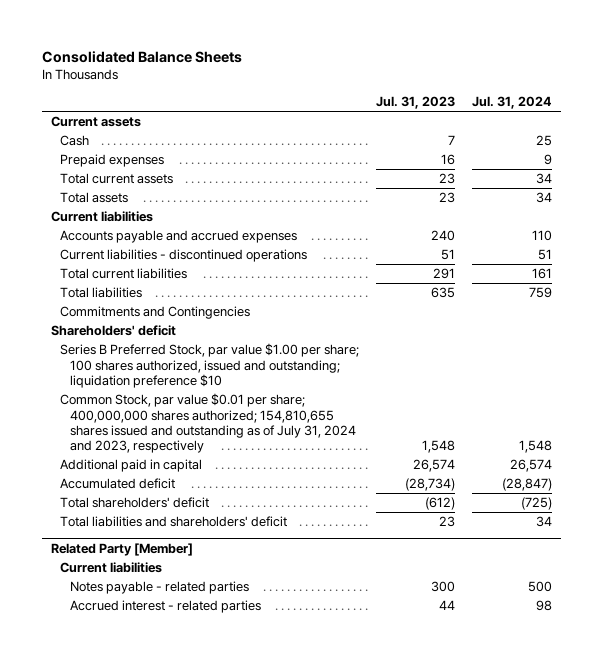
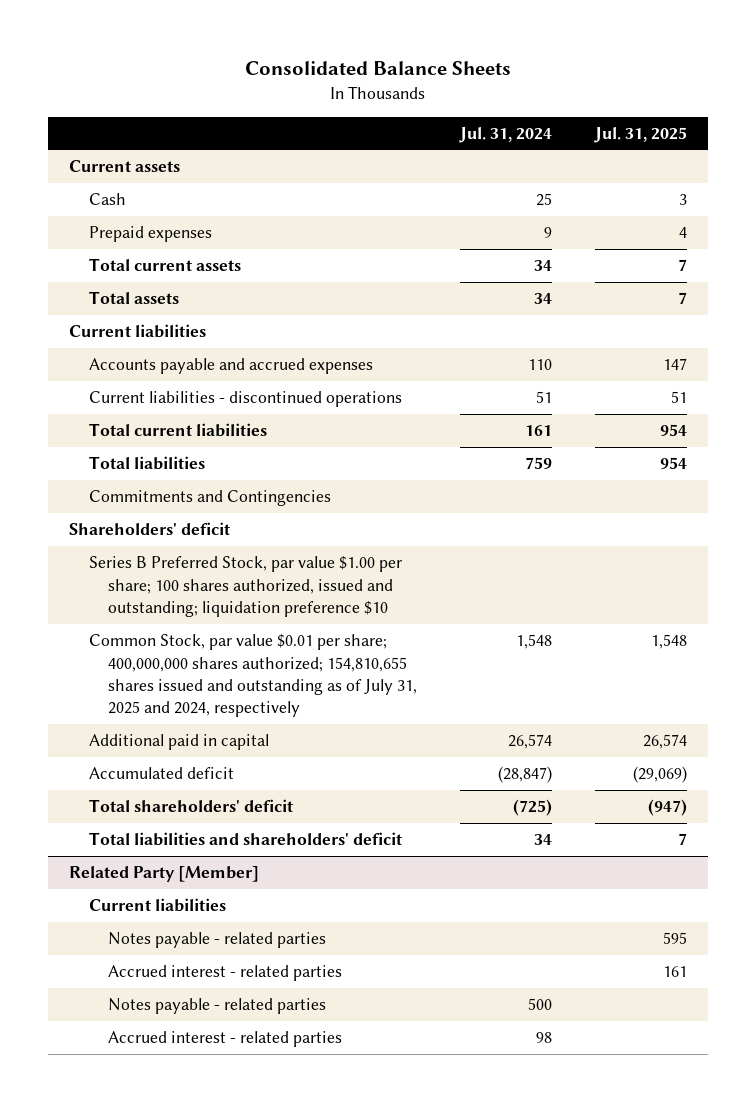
- | Jul. 31, 2023 | Jul. 31, 2024
+ | Jul. 31, 2024 | Jul. 31, 2025
- Common Stock, par value $0.01 per share; 400,000,000 shares authorized; 154,810,655 shares issued and outstanding as of July 31, 2024 and 2023, respectively | 1,548 | 1,548
+ Common Stock, par value $0.01 per share; 400,000,000 shares authorized; 154,810,655 shares issued and outstanding as of July 31, 2025 and 2024, respectively | 1,548 | 1,548
@ Related Party [Member]
+ Notes payable - related parties | | 595
+ Accrued interest - related parties | | 161

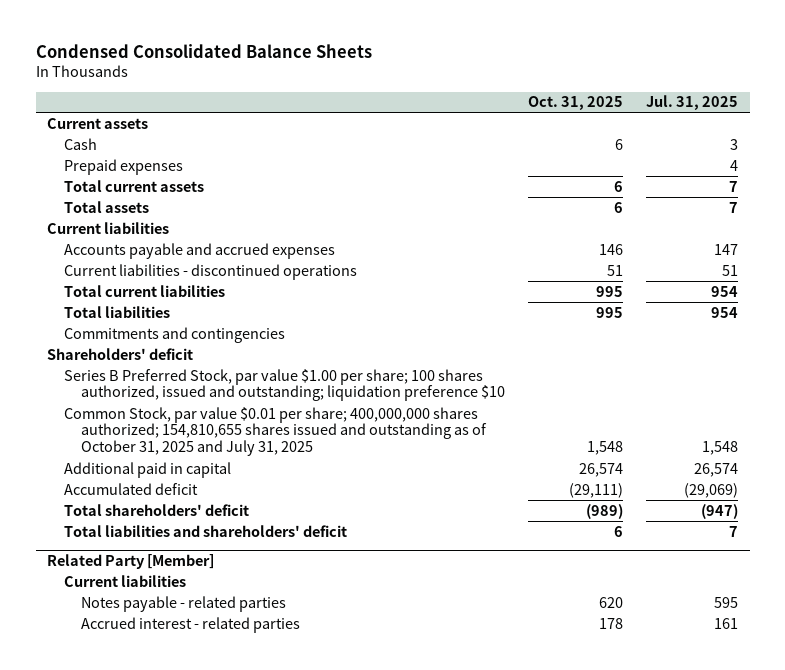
- Consolidated Balance Sheets
+ Condensed Consolidated Balance Sheets
- | Jul. 31, 2024 | Jul. 31, 2025
+ | Oct. 31, 2025 | Jul. 31, 2025
- Commitments and Contingencies
+ Commitments and contingencies
- Common Stock, par value $0.01 per share; 400,000,000 shares authorized; 154,810,655 shares issued and outstanding as of July 31, 2025 and 2024, respectively | 1,548 | 1,548
+ Common Stock, par value $0.01 per share; 400,000,000 shares authorized; 154,810,655 shares issued and outstanding as of October 31, 2025 and July 31, 2025 | 1,548 | 1,548
@ Related Party [Member]
- Notes payable - related parties | 500 |
- Accrued interest - related parties | 98 |

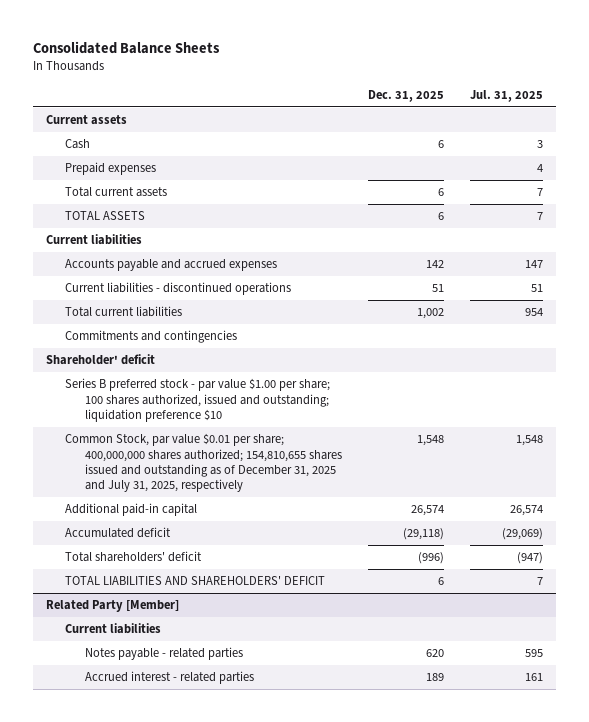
- Condensed Consolidated Balance Sheets
+ Consolidated Balance Sheets
- | Oct. 31, 2025 | Jul. 31, 2025
+ | Dec. 31, 2025 | Jul. 31, 2025
- Total assets | 6 | 7
+ TOTAL ASSETS | 6 | 7
- Total liabilities | 995 | 954
- Shareholders' deficit
- Series B Preferred Stock, par value $1.00 per share; 100 shares authorized, issued and outstanding; liquidation preference $10
- Common Stock, par value $0.01 per share; 400,000,000 shares authorized; 154,810,655 shares issued and outstanding as of October 31, 2025 and July 31, 2025 | 1,548 | 1,548
- Additional paid in capital | 26,574 | 26,574
+ Shareholder' deficit
+ Series B preferred stock - par value $1.00 per share; 100 shares authorized, issued and outstanding; liquidation preference $10
+ Common Stock, par value $0.01 per share; 400,000,000 shares authorized; 154,810,655 shares issued and outstanding as of December 31, 2025 and July 31, 2025, respectively | 1,548 | 1,548
+ Additional paid-in capital | 26,574 | 26,574
- Total liabilities and shareholders' deficit | 6 | 7
+ TOTAL LIABILITIES AND SHAREHOLDERS' DEFICIT | 6 | 7

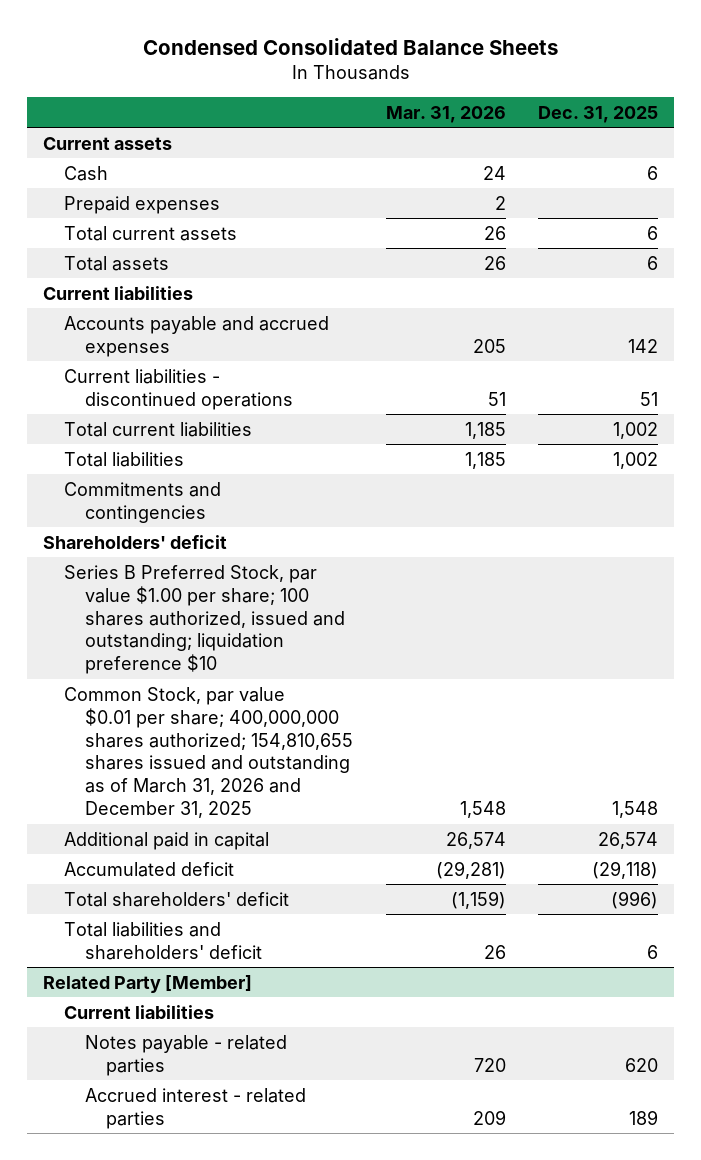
- Consolidated Balance Sheets
+ Condensed Consolidated Balance Sheets
- | Dec. 31, 2025 | Jul. 31, 2025
+ | Mar. 31, 2026 | Dec. 31, 2025
- TOTAL ASSETS | 6 | 7
+ Total assets | 26 | 6
+ Total liabilities | 1,185 | 1,002
- Shareholder' deficit
- Series B preferred stock - par value $1.00 per share; 100 shares authorized, issued and outstanding; liquidation preference $10
- Common Stock, par value $0.01 per share; 400,000,000 shares authorized; 154,810,655 shares issued and outstanding as of December 31, 2025 and July 31, 2025, respectively | 1,548 | 1,548
- Additional paid-in capital | 26,574 | 26,574
+ Shareholders' deficit
+ Series B Preferred Stock, par value $1.00 per share; 100 shares authorized, issued and outstanding; liquidation preference $10
+ Common Stock, par value $0.01 per share; 400,000,000 shares authorized; 154,810,655 shares issued and outstanding as of March 31, 2026 and December 31, 2025 | 1,548 | 1,548
+ Additional paid in capital | 26,574 | 26,574
- TOTAL LIABILITIES AND SHAREHOLDERS' DEFICIT | 6 | 7
+ Total liabilities and shareholders' deficit | 26 | 6

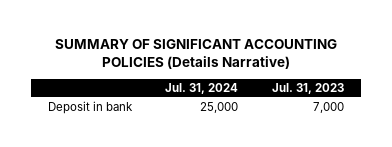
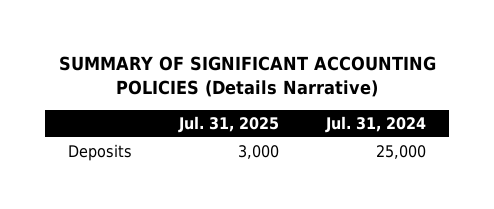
- | Jul. 31, 2024 | Jul. 31, 2023
+ | Jul. 31, 2025 | Jul. 31, 2024
- Deposit in bank | 25,000 | 7,000
+ Deposits | 3,000 | 25,000

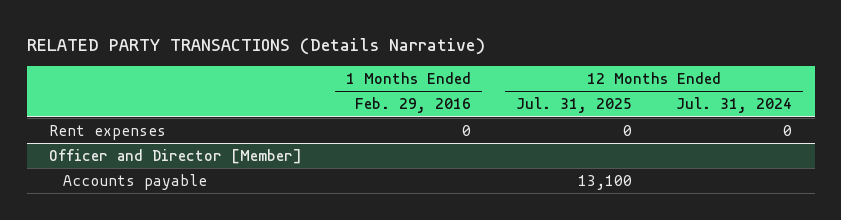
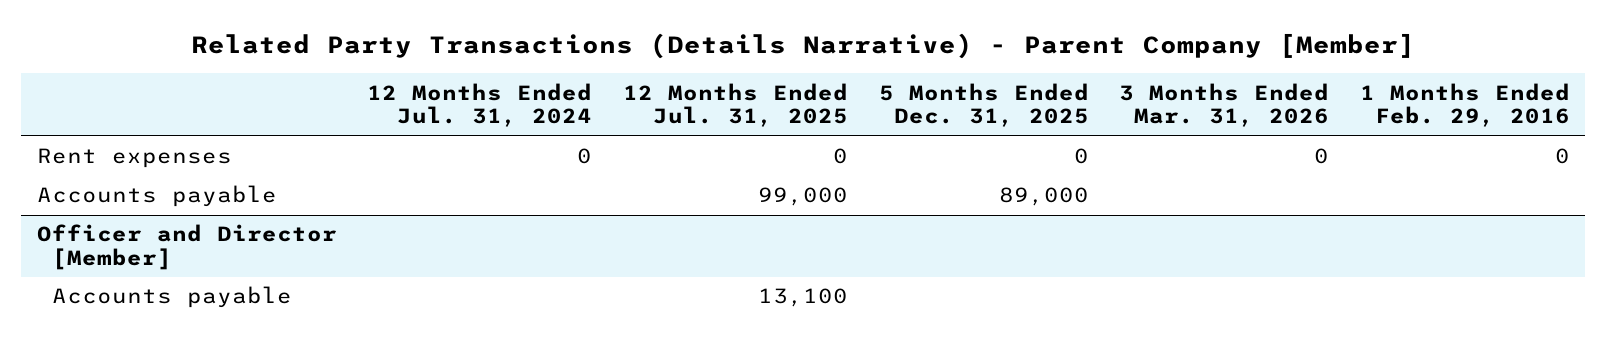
- RELATED PARTY TRANSACTIONS (Details Narrative)
+ Related Party Transactions (Details Narrative) - Parent Company [Member]
- | 1 Months Ended Feb. 29, 2016 | 12 Months Ended Jul. 31, 2025 | 12 Months Ended Jul. 31, 2024
+ | 12 Months Ended Jul. 31, 2024 | 12 Months Ended Jul. 31, 2025 | 5 Months Ended Dec. 31, 2025 | 3 Months Ended Mar. 31, 2026 | 1 Months Ended Feb. 29, 2016
+ Accounts payable | | 99,000 | 89,000 | |

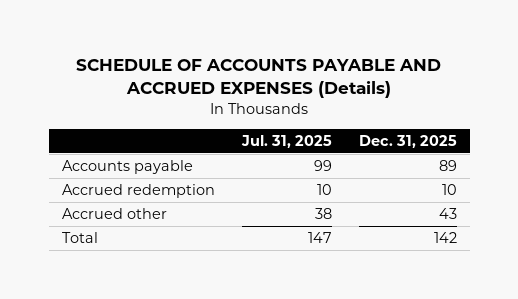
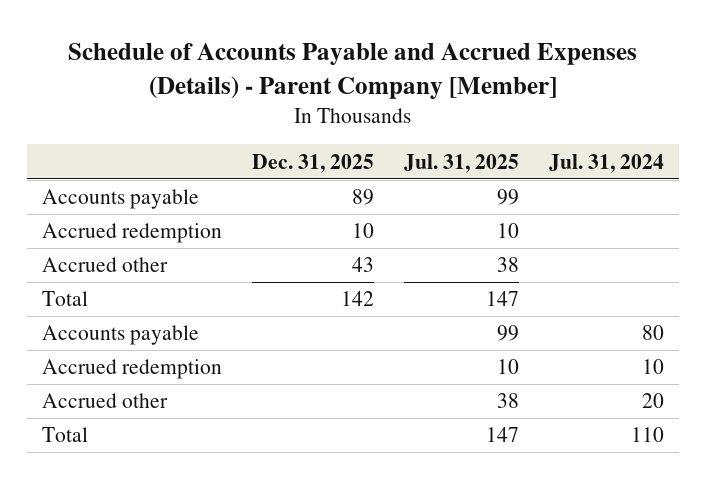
- SCHEDULE OF ACCOUNTS PAYABLE AND ACCRUED EXPENSES (Details)
+ Schedule of Accounts Payable and Accrued Expenses (Details) - Parent Company [Member]
- | Jul. 31, 2025 | Dec. 31, 2025
+ | Dec. 31, 2025 | Jul. 31, 2025 | Jul. 31, 2024
+ Accounts payable | | 99 | 80
+ Accrued redemption | | 10 | 10
+ Accrued other | | 38 | 20
+ Total | | 147 | 110

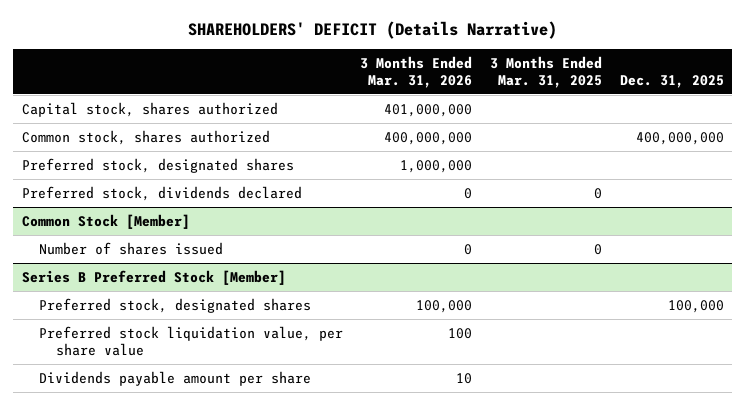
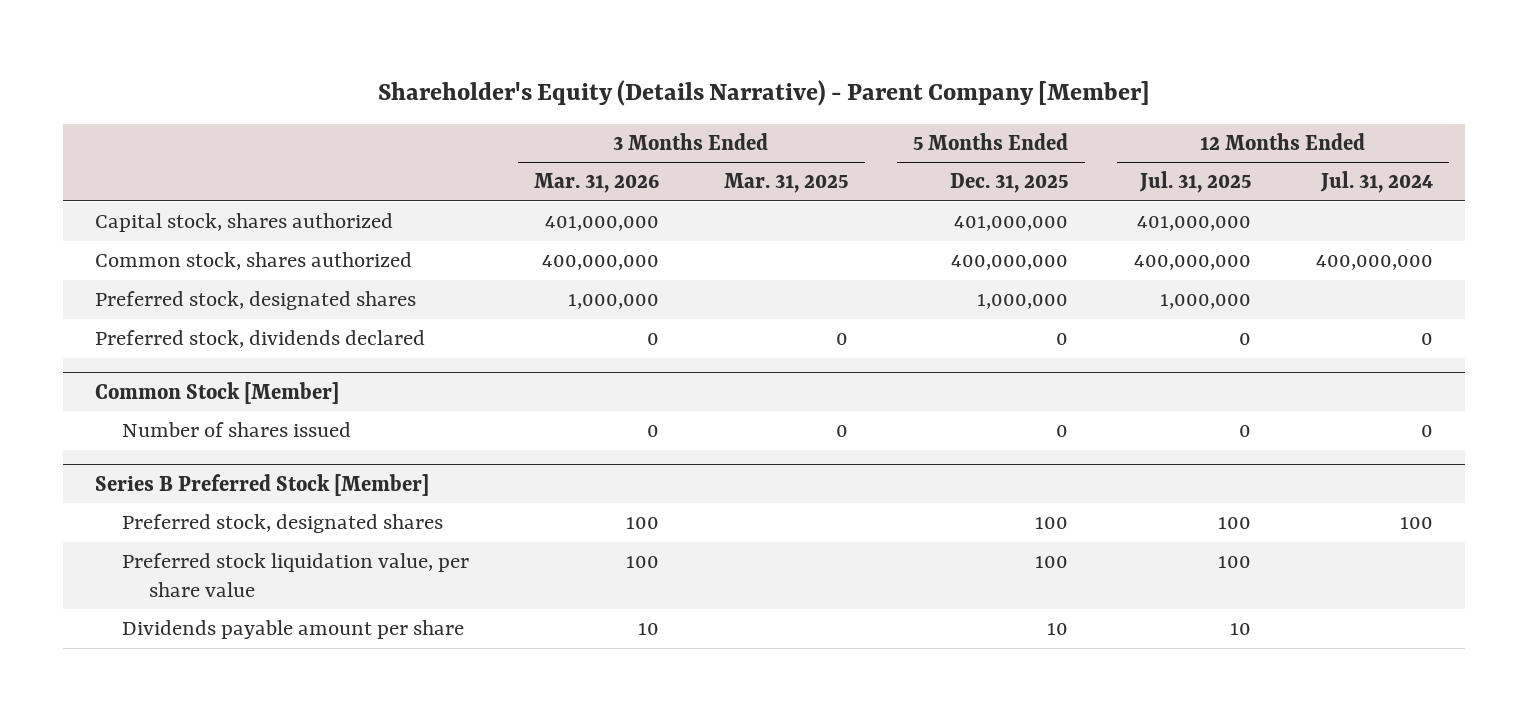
- SHAREHOLDERS' DEFICIT (Details Narrative)
+ Shareholder's Equity (Details Narrative) - Parent Company [Member]
- | 3 Months Ended Mar. 31, 2026 | 3 Months Ended Mar. 31, 2025 | Dec. 31, 2025
+ | 3 Months Ended Mar. 31, 2026 | 3 Months Ended Mar. 31, 2025 | 5 Months Ended Dec. 31, 2025 | 12 Months Ended Jul. 31, 2025 | 12 Months Ended Jul. 31, 2024
@ Series B Preferred Stock [Member]
- Preferred stock, designated shares | 100,000 | | 100,000
+ Preferred stock, designated shares | 100 | | 100 | 100 | 100

